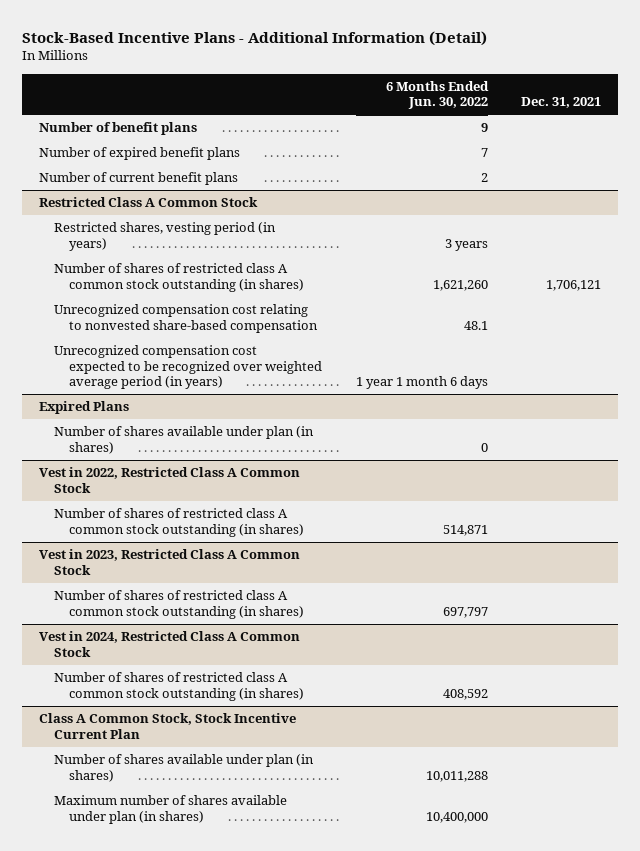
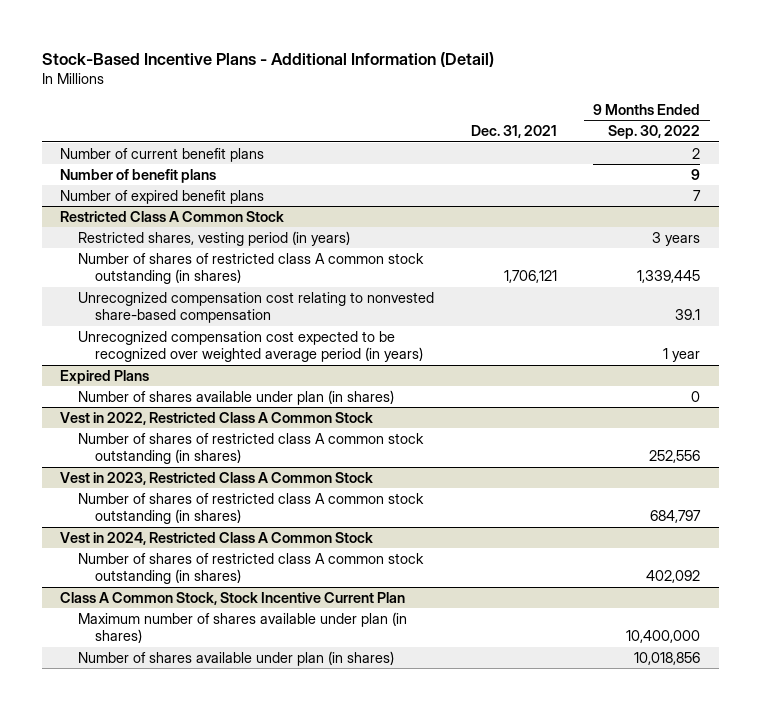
- | 6 Months Ended Jun. 30, 2022 | Dec. 31, 2021
+ | Dec. 31, 2021 | 9 Months Ended Sep. 30, 2022
moved up: Number of current benefit plans | | 2
@ Class A Common Stock, Stock Incentive Current Plan
moved down: Number of shares available under plan (in shares) | | 10,018,856

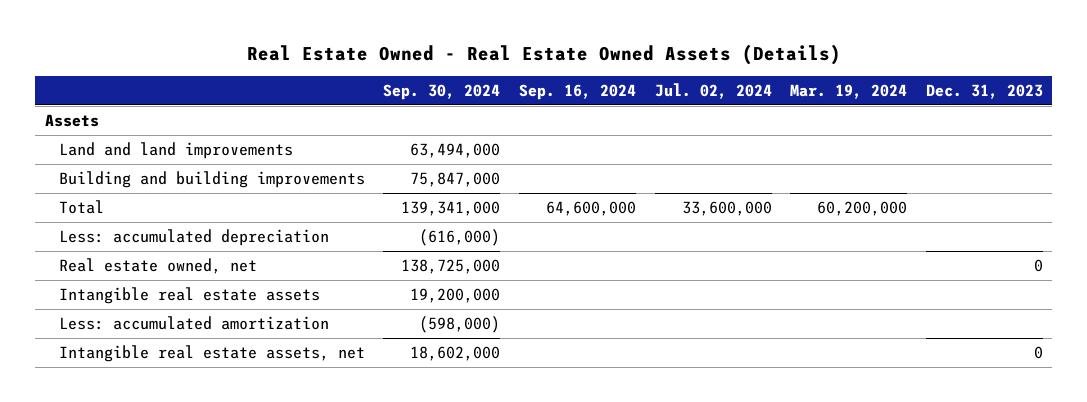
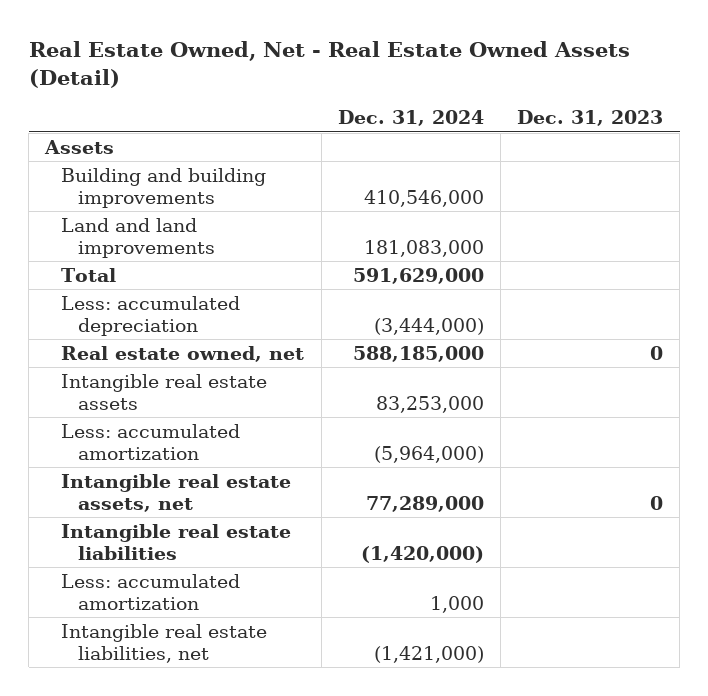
- Real Estate Owned - Real Estate Owned Assets (Details)
+ Real Estate Owned, Net - Real Estate Owned Assets (Detail)
- | Sep. 30, 2024 | Sep. 16, 2024 | Jul. 02, 2024 | Mar. 19, 2024 | Dec. 31, 2023
+ | Dec. 31, 2024 | Dec. 31, 2023
moved down: Land and land improvements | 181,083,000 |
+ Intangible real estate liabilities | (1,420,000) |
+ Less: accumulated amortization | 1,000 |
+ Intangible real estate liabilities, net | (1,421,000) |

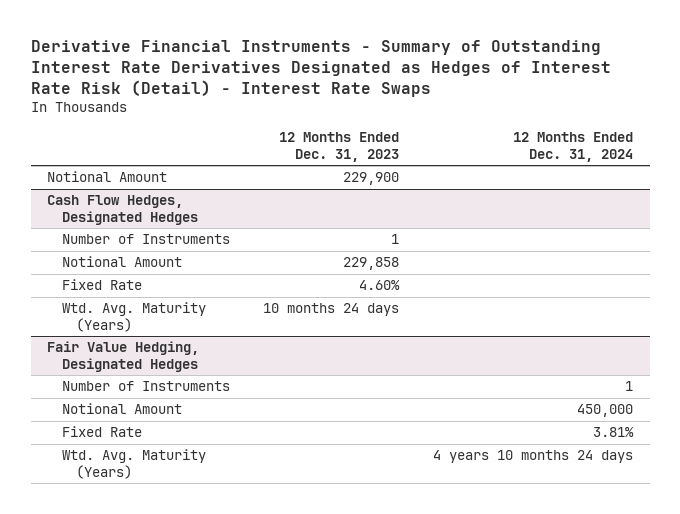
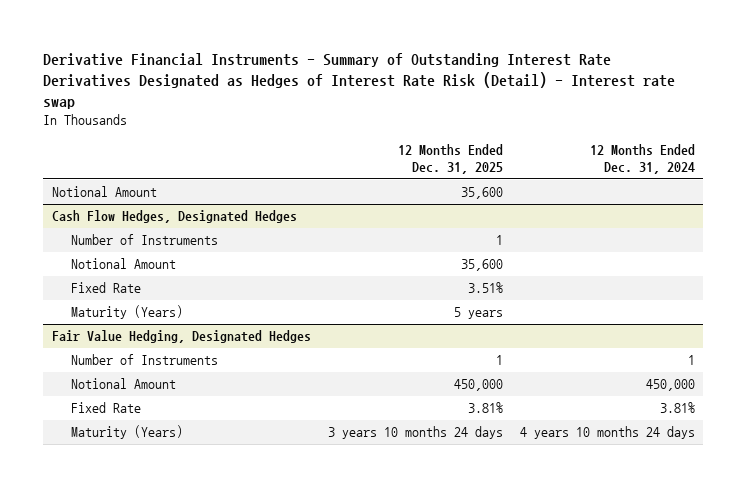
- Derivative Financial Instruments - Summary of Outstanding Interest Rate Derivatives Designated as Hedges of Interest Rate Risk (Detail) - Interest Rate Swaps
+ Derivative Financial Instruments - Summary of Outstanding Interest Rate Derivatives Designated as Hedges of Interest Rate Risk (Detail) - Interest rate swap
- | 12 Months Ended Dec. 31, 2023 | 12 Months Ended Dec. 31, 2024
+ | 12 Months Ended Dec. 31, 2025 | 12 Months Ended Dec. 31, 2024
@ Cash Flow Hedges, Designated Hedges
- Wtd. Avg. Maturity (Years) | 10 months 24 days |
+ Maturity (Years) | 5 years |
@ Fair Value Hedging, Designated Hedges
- Wtd. Avg. Maturity (Years) | | 4 years 10 months 24 days
+ Maturity (Years) | 3 years 10 months 24 days | 4 years 10 months 24 days

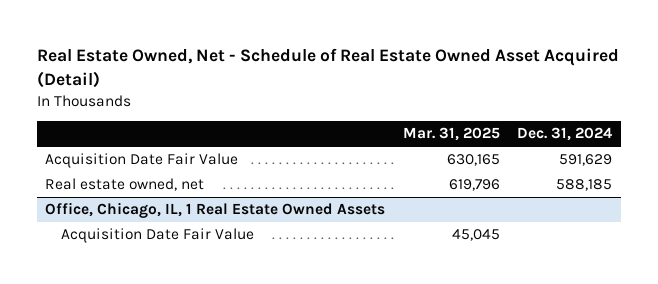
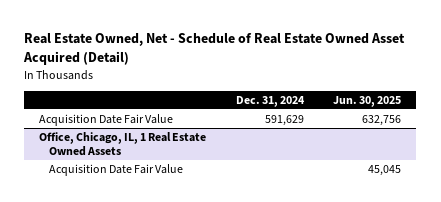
- | Mar. 31, 2025 | Dec. 31, 2024
+ | Dec. 31, 2024 | Jun. 30, 2025
- Real estate owned, net | 619,796 | 588,185

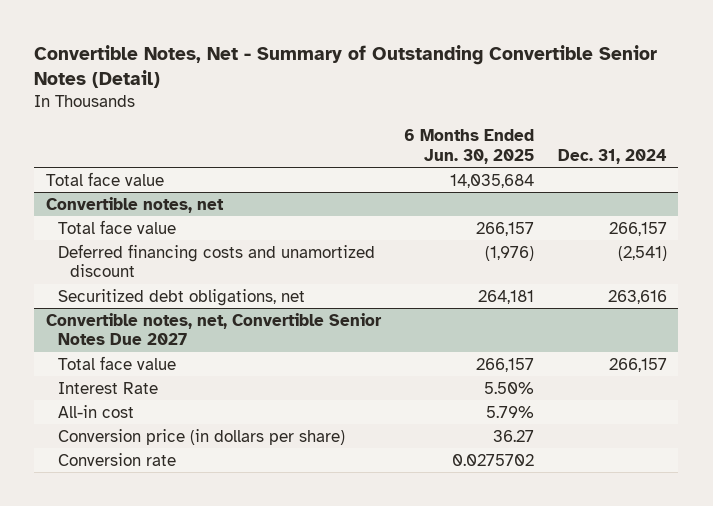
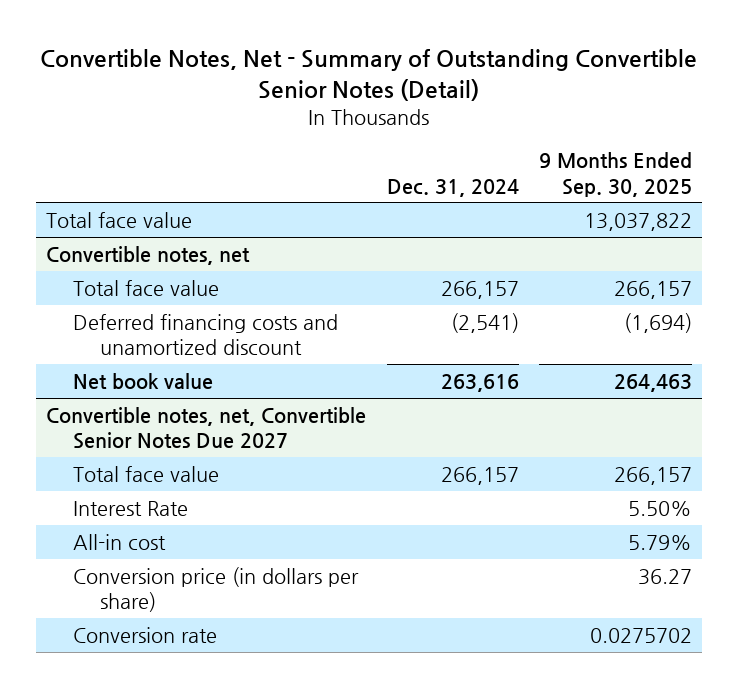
- | 6 Months Ended Jun. 30, 2025 | Dec. 31, 2024
+ | Dec. 31, 2024 | 9 Months Ended Sep. 30, 2025
@ Convertible notes, net
- Securitized debt obligations, net | 264,181 | 263,616
+ Net book value | 263,616 | 264,463

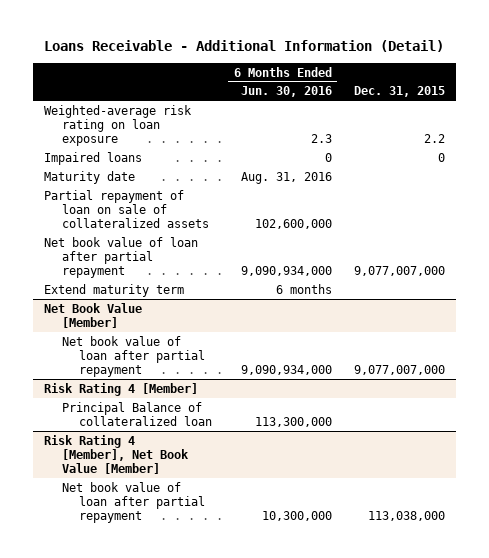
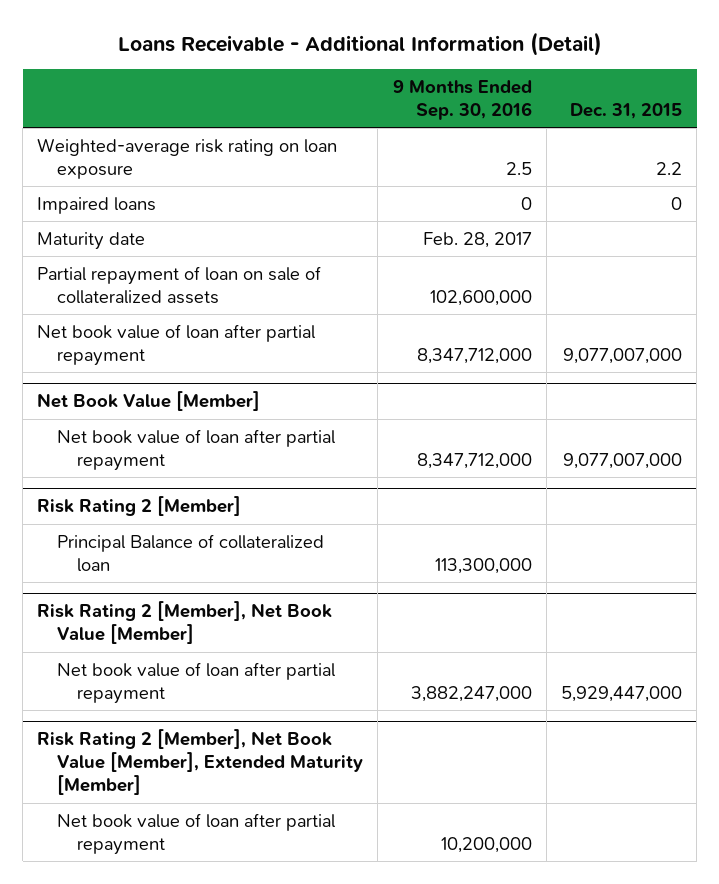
- | 6 Months Ended Jun. 30, 2016 | Dec. 31, 2015
+ | 9 Months Ended Sep. 30, 2016 | Dec. 31, 2015
- Extend maturity term | 6 months |
- Risk Rating 4 [Member]
- Principal Balance of collateralized loan | 113,300,000 |
- Risk Rating 4 [Member], Net Book Value [Member]
- Net book value of loan after partial repayment | 10,300,000 | 113,038,000
+ Risk Rating 2 [Member]
+ Principal Balance of collateralized loan | 113,300,000 |
+ Risk Rating 2 [Member], Net Book Value [Member]
+ Net book value of loan after partial repayment | 3,882,247,000 | 5,929,447,000
+ Risk Rating 2 [Member], Net Book Value [Member], Extended Maturity [Member]
+ Net book value of loan after partial repayment | 10,200,000 |

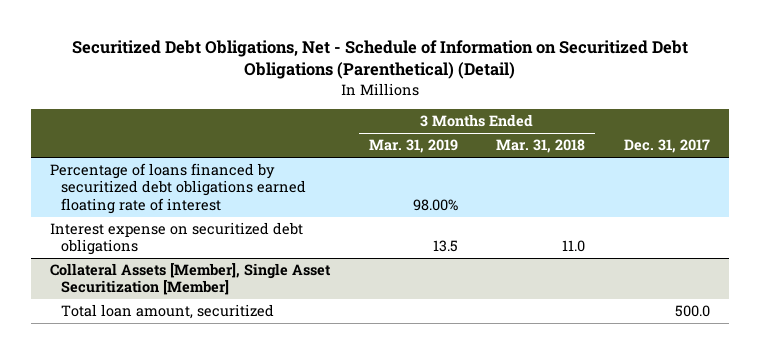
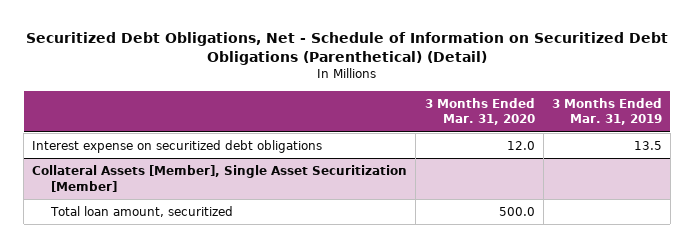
- | 3 Months Ended Mar. 31, 2019 | 3 Months Ended Mar. 31, 2018 | Dec. 31, 2017
+ | 3 Months Ended Mar. 31, 2020 | 3 Months Ended Mar. 31, 2019
- Percentage of loans financed by securitized debt obligations earned floating rate of interest | 98.00% | |

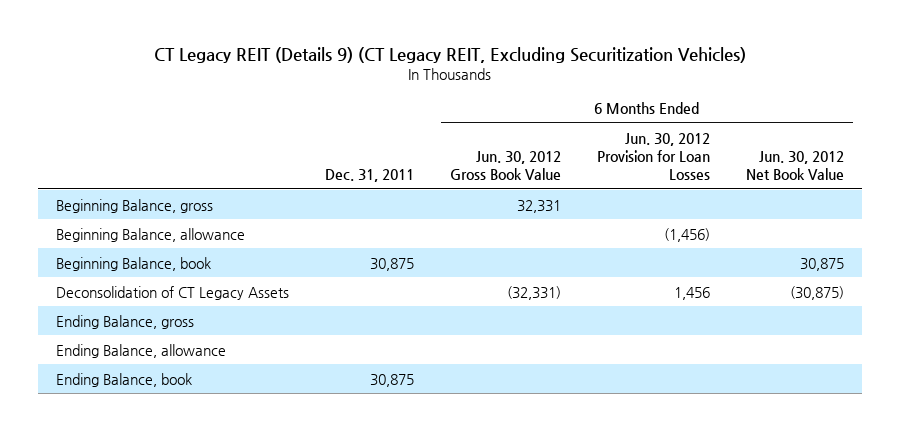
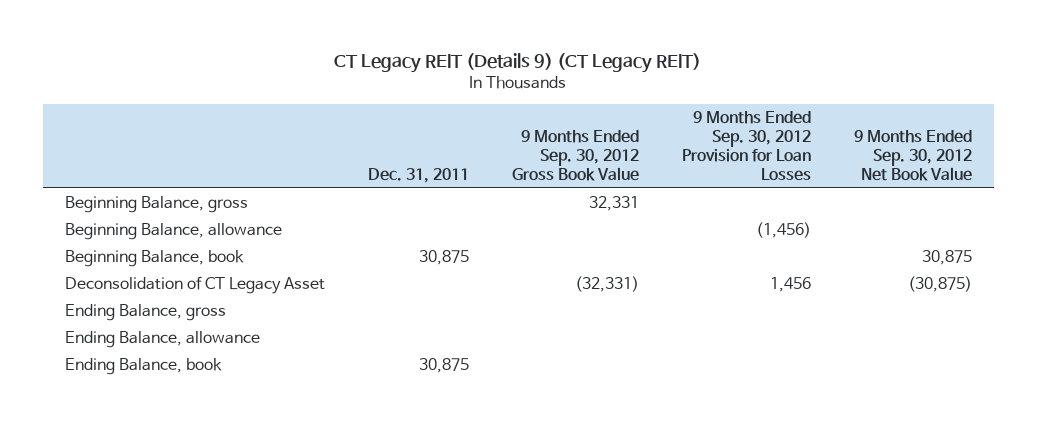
- CT Legacy REIT (Details 9) (CT Legacy REIT, Excluding Securitization Vehicles)
+ CT Legacy REIT (Details 9) (CT Legacy REIT)
- | Dec. 31, 2011 | 6 Months Ended Jun. 30, 2012 Gross Book Value | 6 Months Ended Jun. 30, 2012 Provision for Loan Losses | 6 Months Ended Jun. 30, 2012 Net Book Value
+ | Dec. 31, 2011 | 9 Months Ended Sep. 30, 2012 Gross Book Value | 9 Months Ended Sep. 30, 2012 Provision for Loan Losses | 9 Months Ended Sep. 30, 2012 Net Book Value
- Deconsolidation of CT Legacy Assets | | (32,331) | 1,456 | (30,875)
+ Deconsolidation of CT Legacy Asset | | (32,331) | 1,456 | (30,875)

